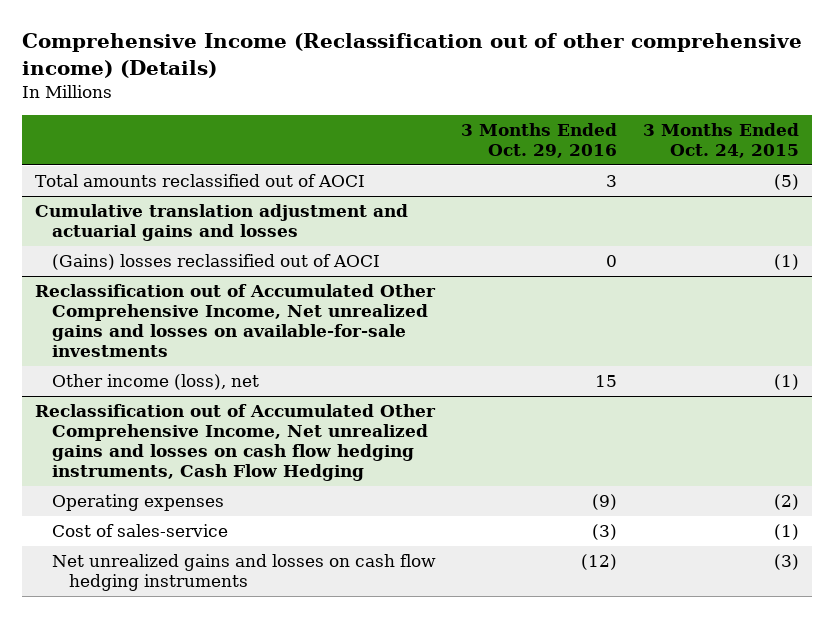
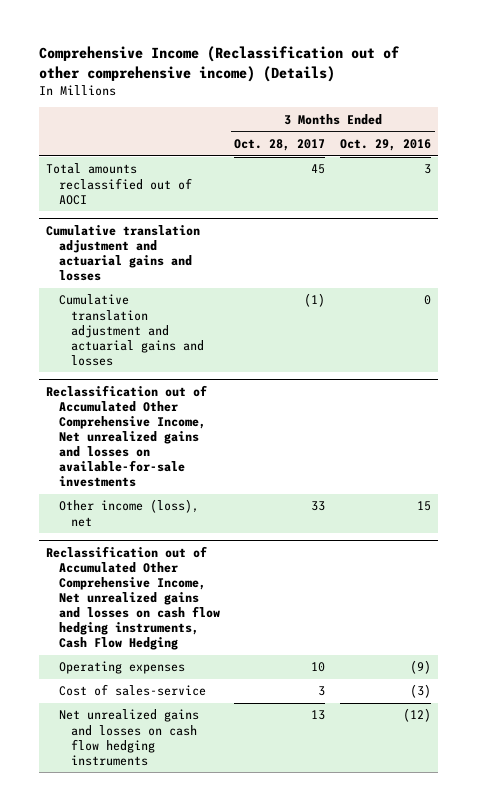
- | 3 Months Ended Oct. 29, 2016 | 3 Months Ended Oct. 24, 2015
+ | 3 Months Ended Oct. 28, 2017 | 3 Months Ended Oct. 29, 2016
@ Cumulative translation adjustment and actuarial gains and losses
- (Gains) losses reclassified out of AOCI | 0 | (1)
+ Cumulative translation adjustment and actuarial gains and losses | (1) | 0

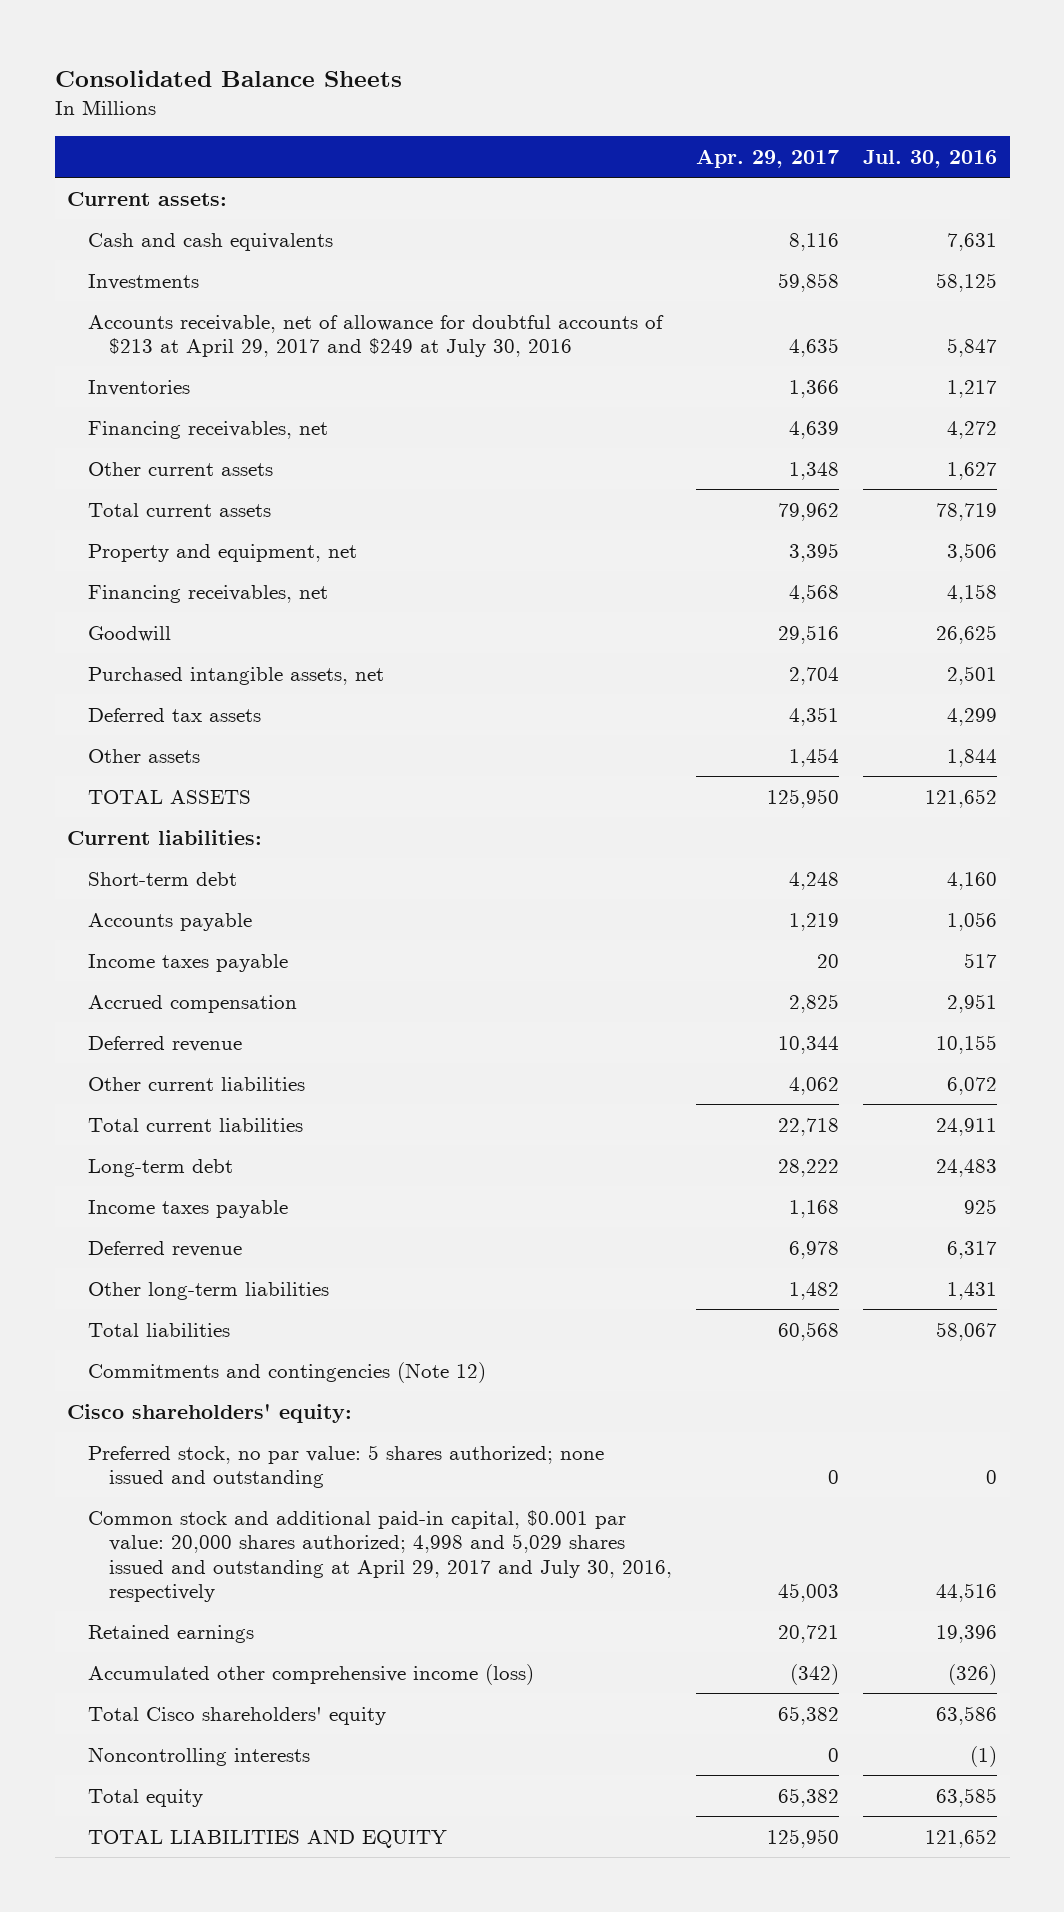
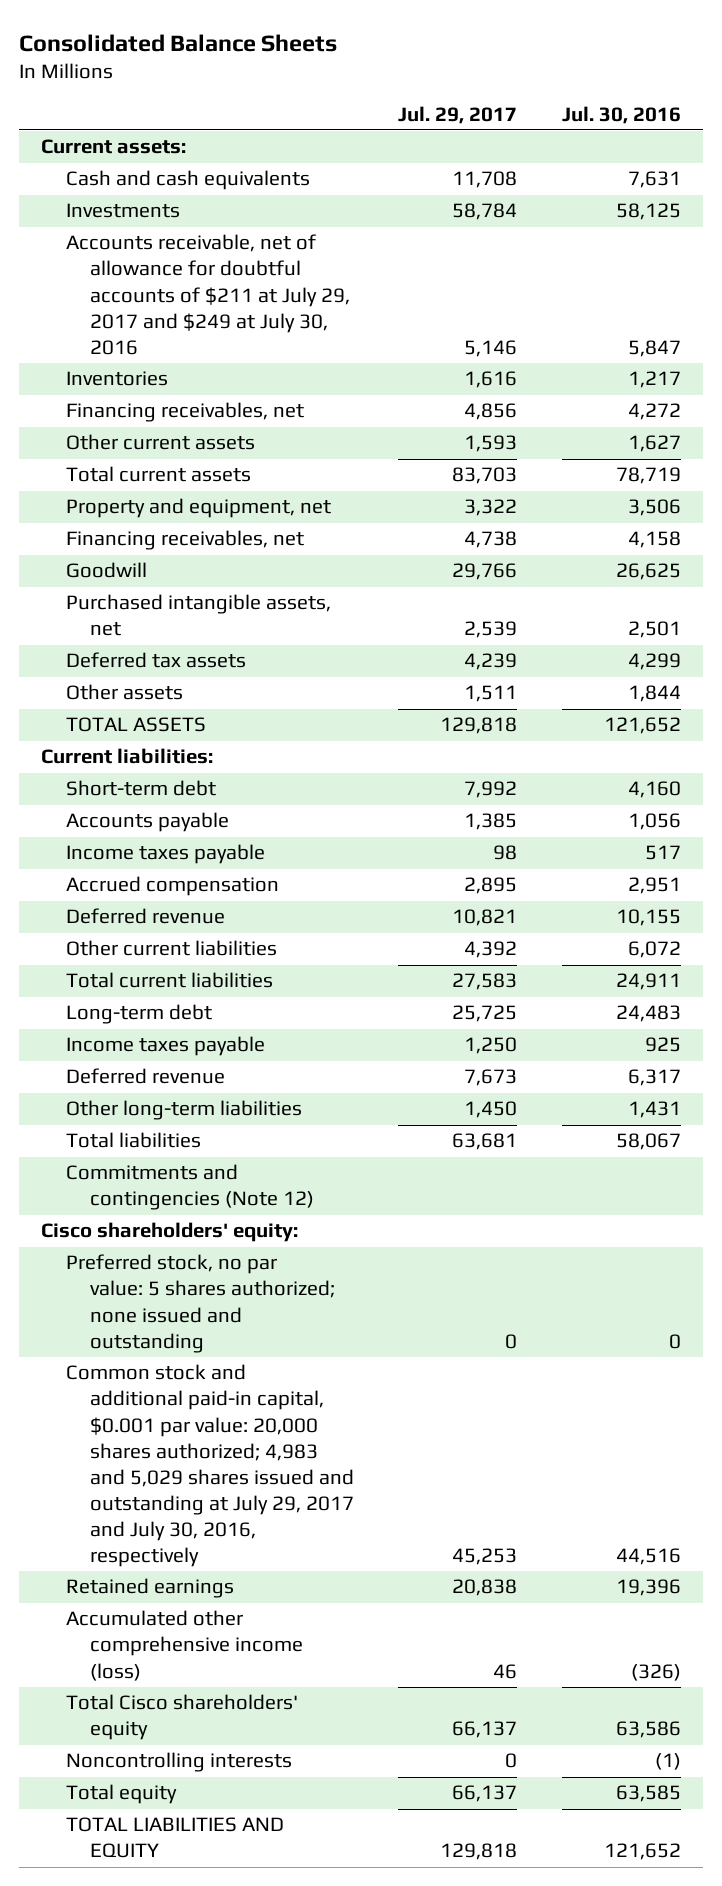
- | Apr. 29, 2017 | Jul. 30, 2016
+ | Jul. 29, 2017 | Jul. 30, 2016
- Accounts receivable, net of allowance for doubtful accounts of $213 at April 29, 2017 and $249 at July 30, 2016 | 4,635 | 5,847
+ Accounts receivable, net of allowance for doubtful accounts of $211 at July 29, 2017 and $249 at July 30, 2016 | 5,146 | 5,847
- Common stock and additional paid-in capital, $0.001 par value: 20,000 shares authorized; 4,998 and 5,029 shares issued and outstanding at April 29, 2017 and July 30, 2016, respectively | 45,003 | 44,516
+ Common stock and additional paid-in capital, $0.001 par value: 20,000 shares authorized; 4,983 and 5,029 shares issued and outstanding at July 29, 2017 and July 30, 2016, respectively | 45,253 | 44,516

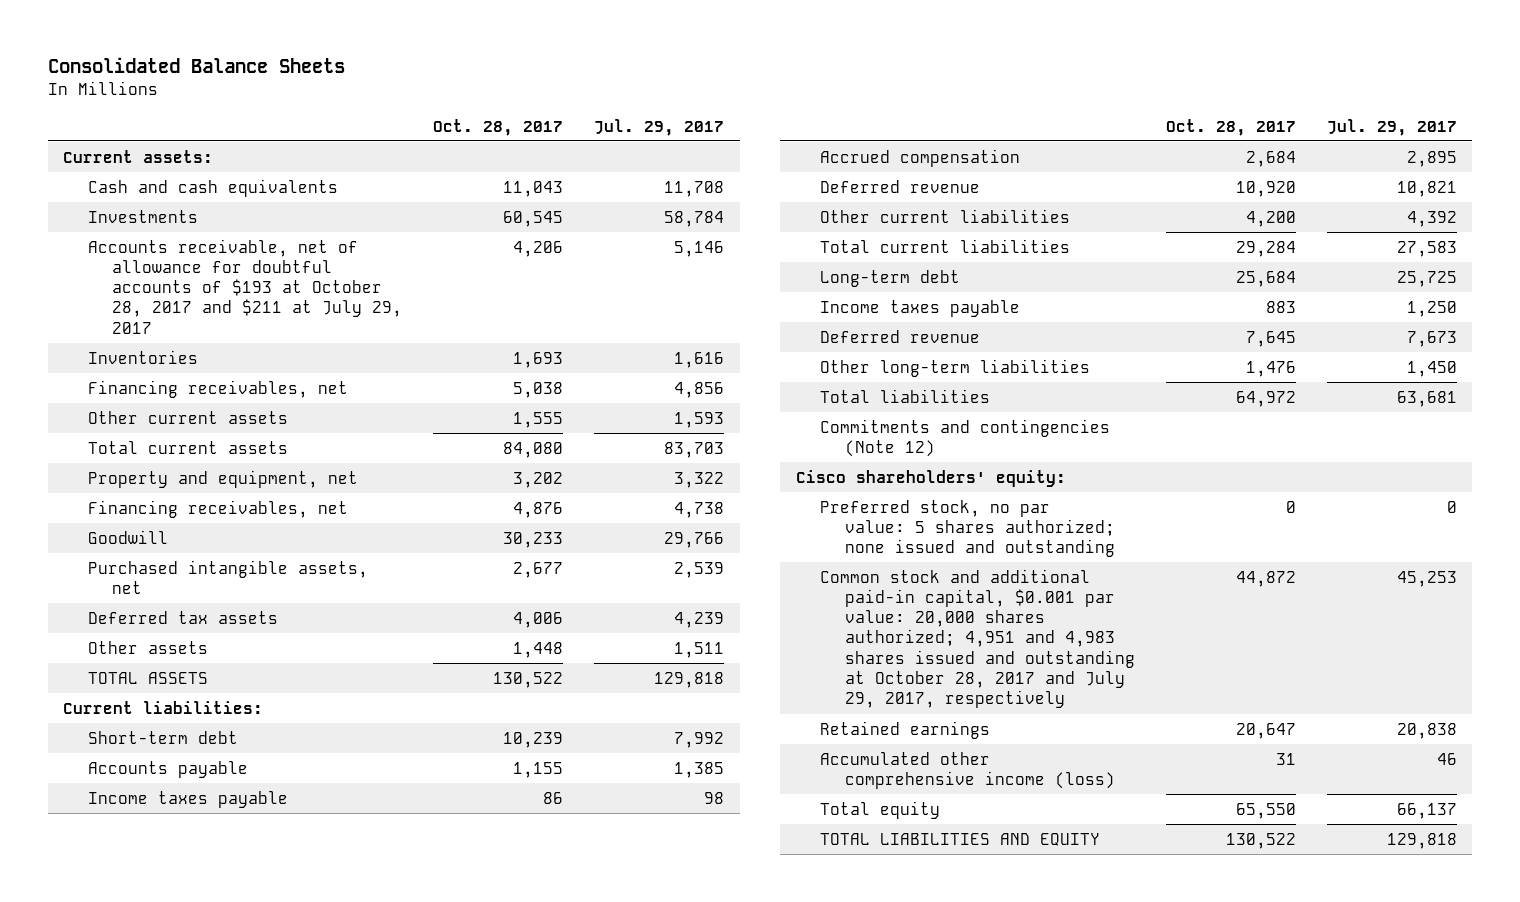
- | Jul. 29, 2017 | Jul. 30, 2016
+ | Oct. 28, 2017 | Jul. 29, 2017
- Accounts receivable, net of allowance for doubtful accounts of $211 at July 29, 2017 and $249 at July 30, 2016 | 5,146 | 5,847
+ Accounts receivable, net of allowance for doubtful accounts of $193 at October 28, 2017 and $211 at July 29, 2017 | 4,206 | 5,146
- Common stock and additional paid-in capital, $0.001 par value: 20,000 shares authorized; 4,983 and 5,029 shares issued and outstanding at July 29, 2017 and July 30, 2016, respectively | 45,253 | 44,516
+ Common stock and additional paid-in capital, $0.001 par value: 20,000 shares authorized; 4,951 and 4,983 shares issued and outstanding at October 28, 2017 and July 29, 2017, respectively | 44,872 | 45,253
- Total Cisco shareholders' equity | 66,137 | 63,586
- Noncontrolling interests | 0 | (1)

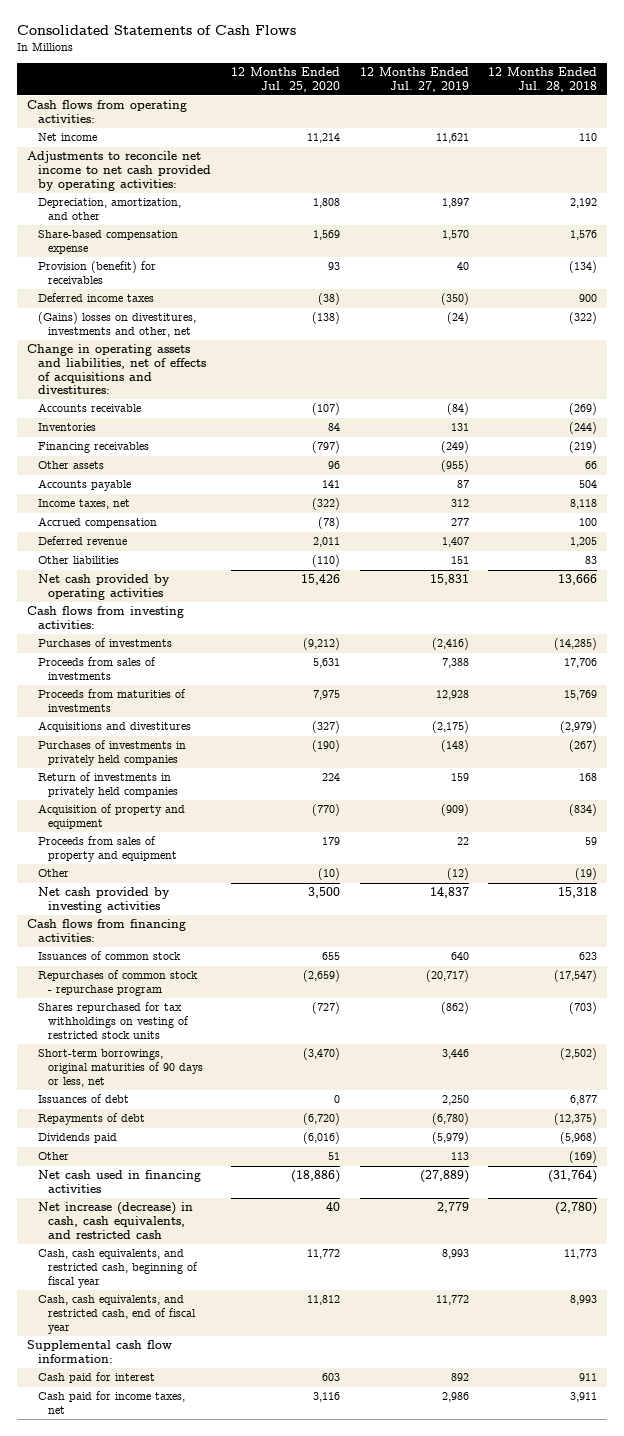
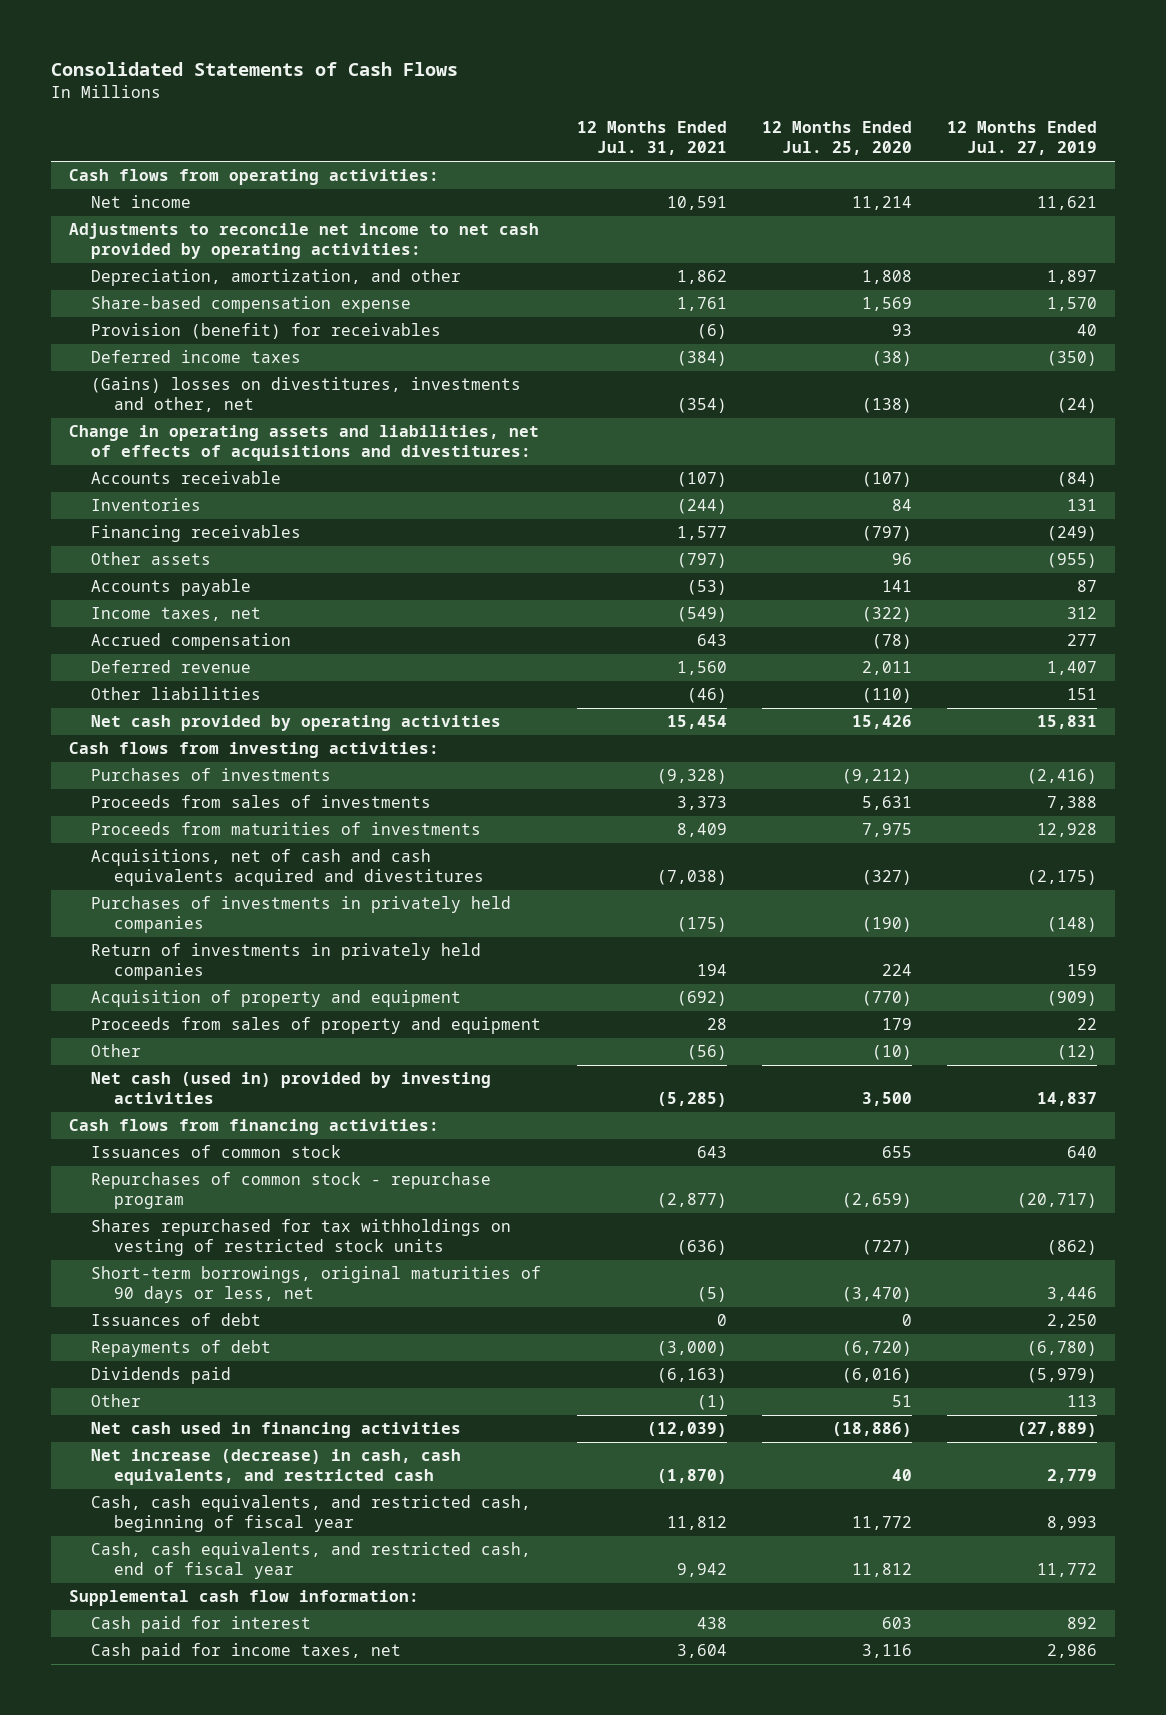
- | 12 Months Ended Jul. 25, 2020 | 12 Months Ended Jul. 27, 2019 | 12 Months Ended Jul. 28, 2018
+ | 12 Months Ended Jul. 31, 2021 | 12 Months Ended Jul. 25, 2020 | 12 Months Ended Jul. 27, 2019
- Acquisitions and divestitures | (327) | (2,175) | (2,979)
+ Acquisitions, net of cash and cash equivalents acquired and divestitures | (7,038) | (327) | (2,175)
- Net cash provided by investing activities | 3,500 | 14,837 | 15,318
+ Net cash (used in) provided by investing activities | (5,285) | 3,500 | 14,837

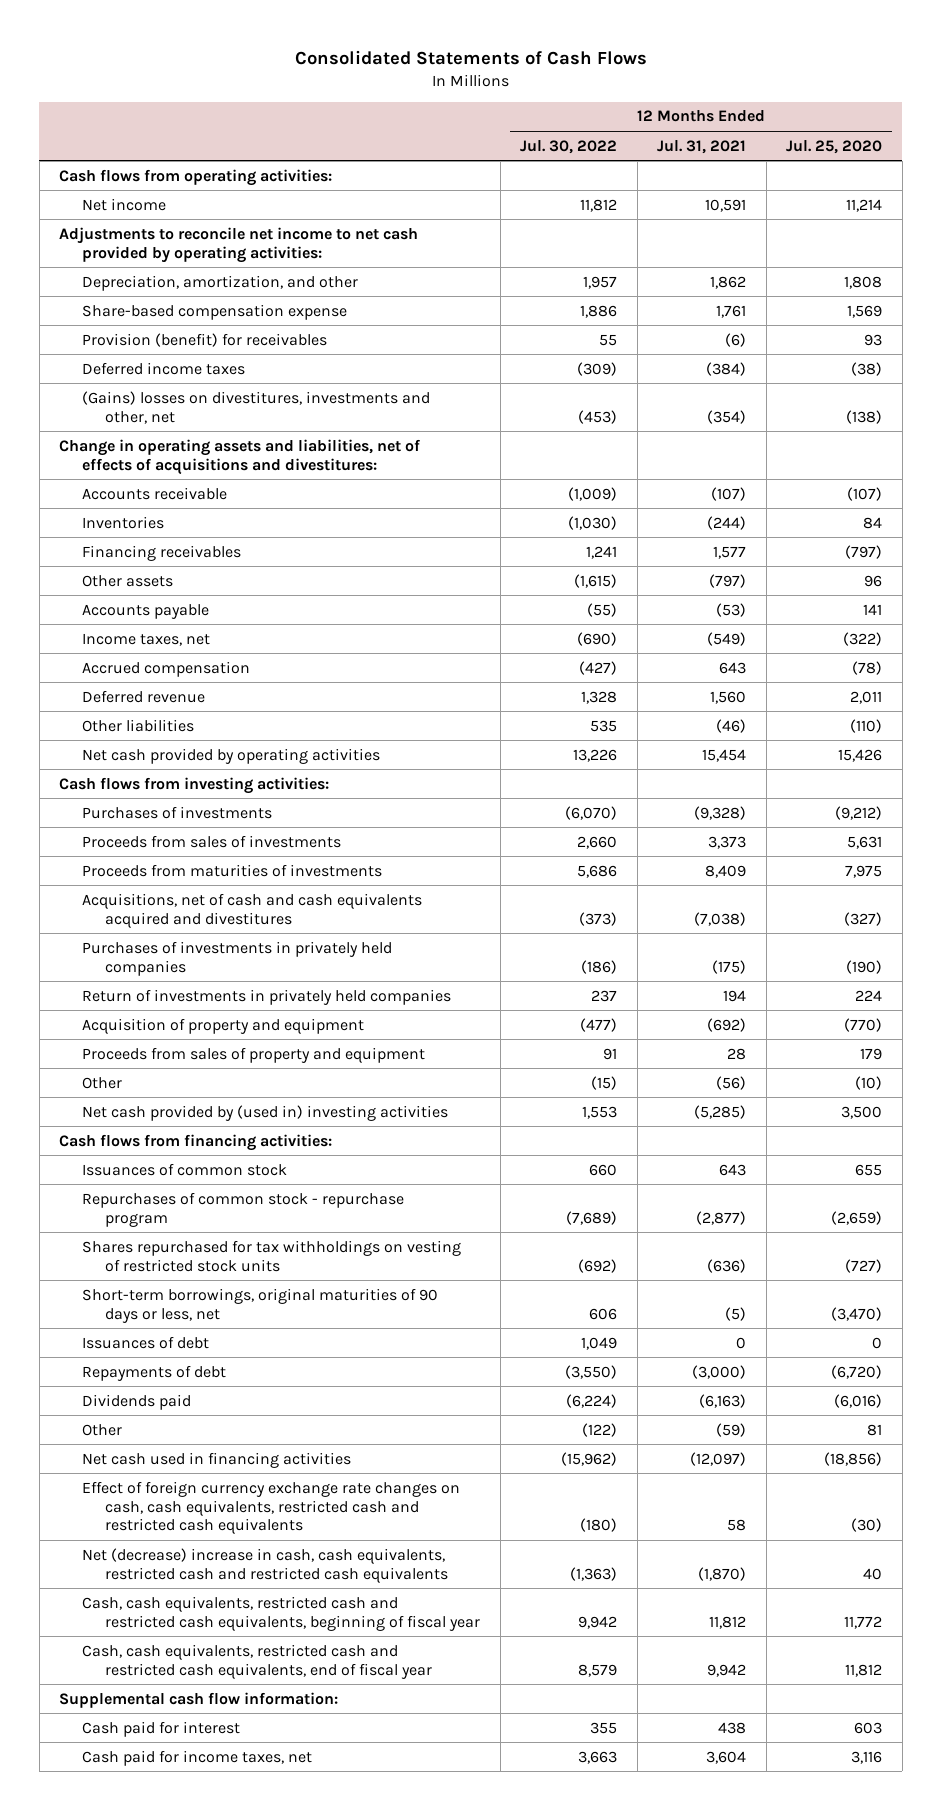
- | 12 Months Ended Jul. 31, 2021 | 12 Months Ended Jul. 25, 2020 | 12 Months Ended Jul. 27, 2019
+ | 12 Months Ended Jul. 30, 2022 | 12 Months Ended Jul. 31, 2021 | 12 Months Ended Jul. 25, 2020
- Net cash (used in) provided by investing activities | (5,285) | 3,500 | 14,837
+ Net cash provided by (used in) investing activities | 1,553 | (5,285) | 3,500
- Other | (1) | 51 | 113
- Net cash used in financing activities | (12,039) | (18,886) | (27,889)
- Net increase (decrease) in cash, cash equivalents, and restricted cash | (1,870) | 40 | 2,779
- Cash, cash equivalents, and restricted cash, beginning of fiscal year | 11,812 | 11,772 | 8,993
- Cash, cash equivalents, and restricted cash, end of fiscal year | 9,942 | 11,812 | 11,772
+ Other | (122) | (59) | 81
+ Net cash used in financing activities | (15,962) | (12,097) | (18,856)
+ Effect of foreign currency exchange rate changes on cash, cash equivalents, restricted cash and restricted cash equivalents | (180) | 58 | (30)
+ Net (decrease) increase in cash, cash equivalents, restricted cash and restricted cash equivalents | (1,363) | (1,870) | 40
+ Cash, cash equivalents, restricted cash and restricted cash equivalents, beginning of fiscal year | 9,942 | 11,812 | 11,772
+ Cash, cash equivalents, restricted cash and restricted cash equivalents, end of fiscal year | 8,579 | 9,942 | 11,812

